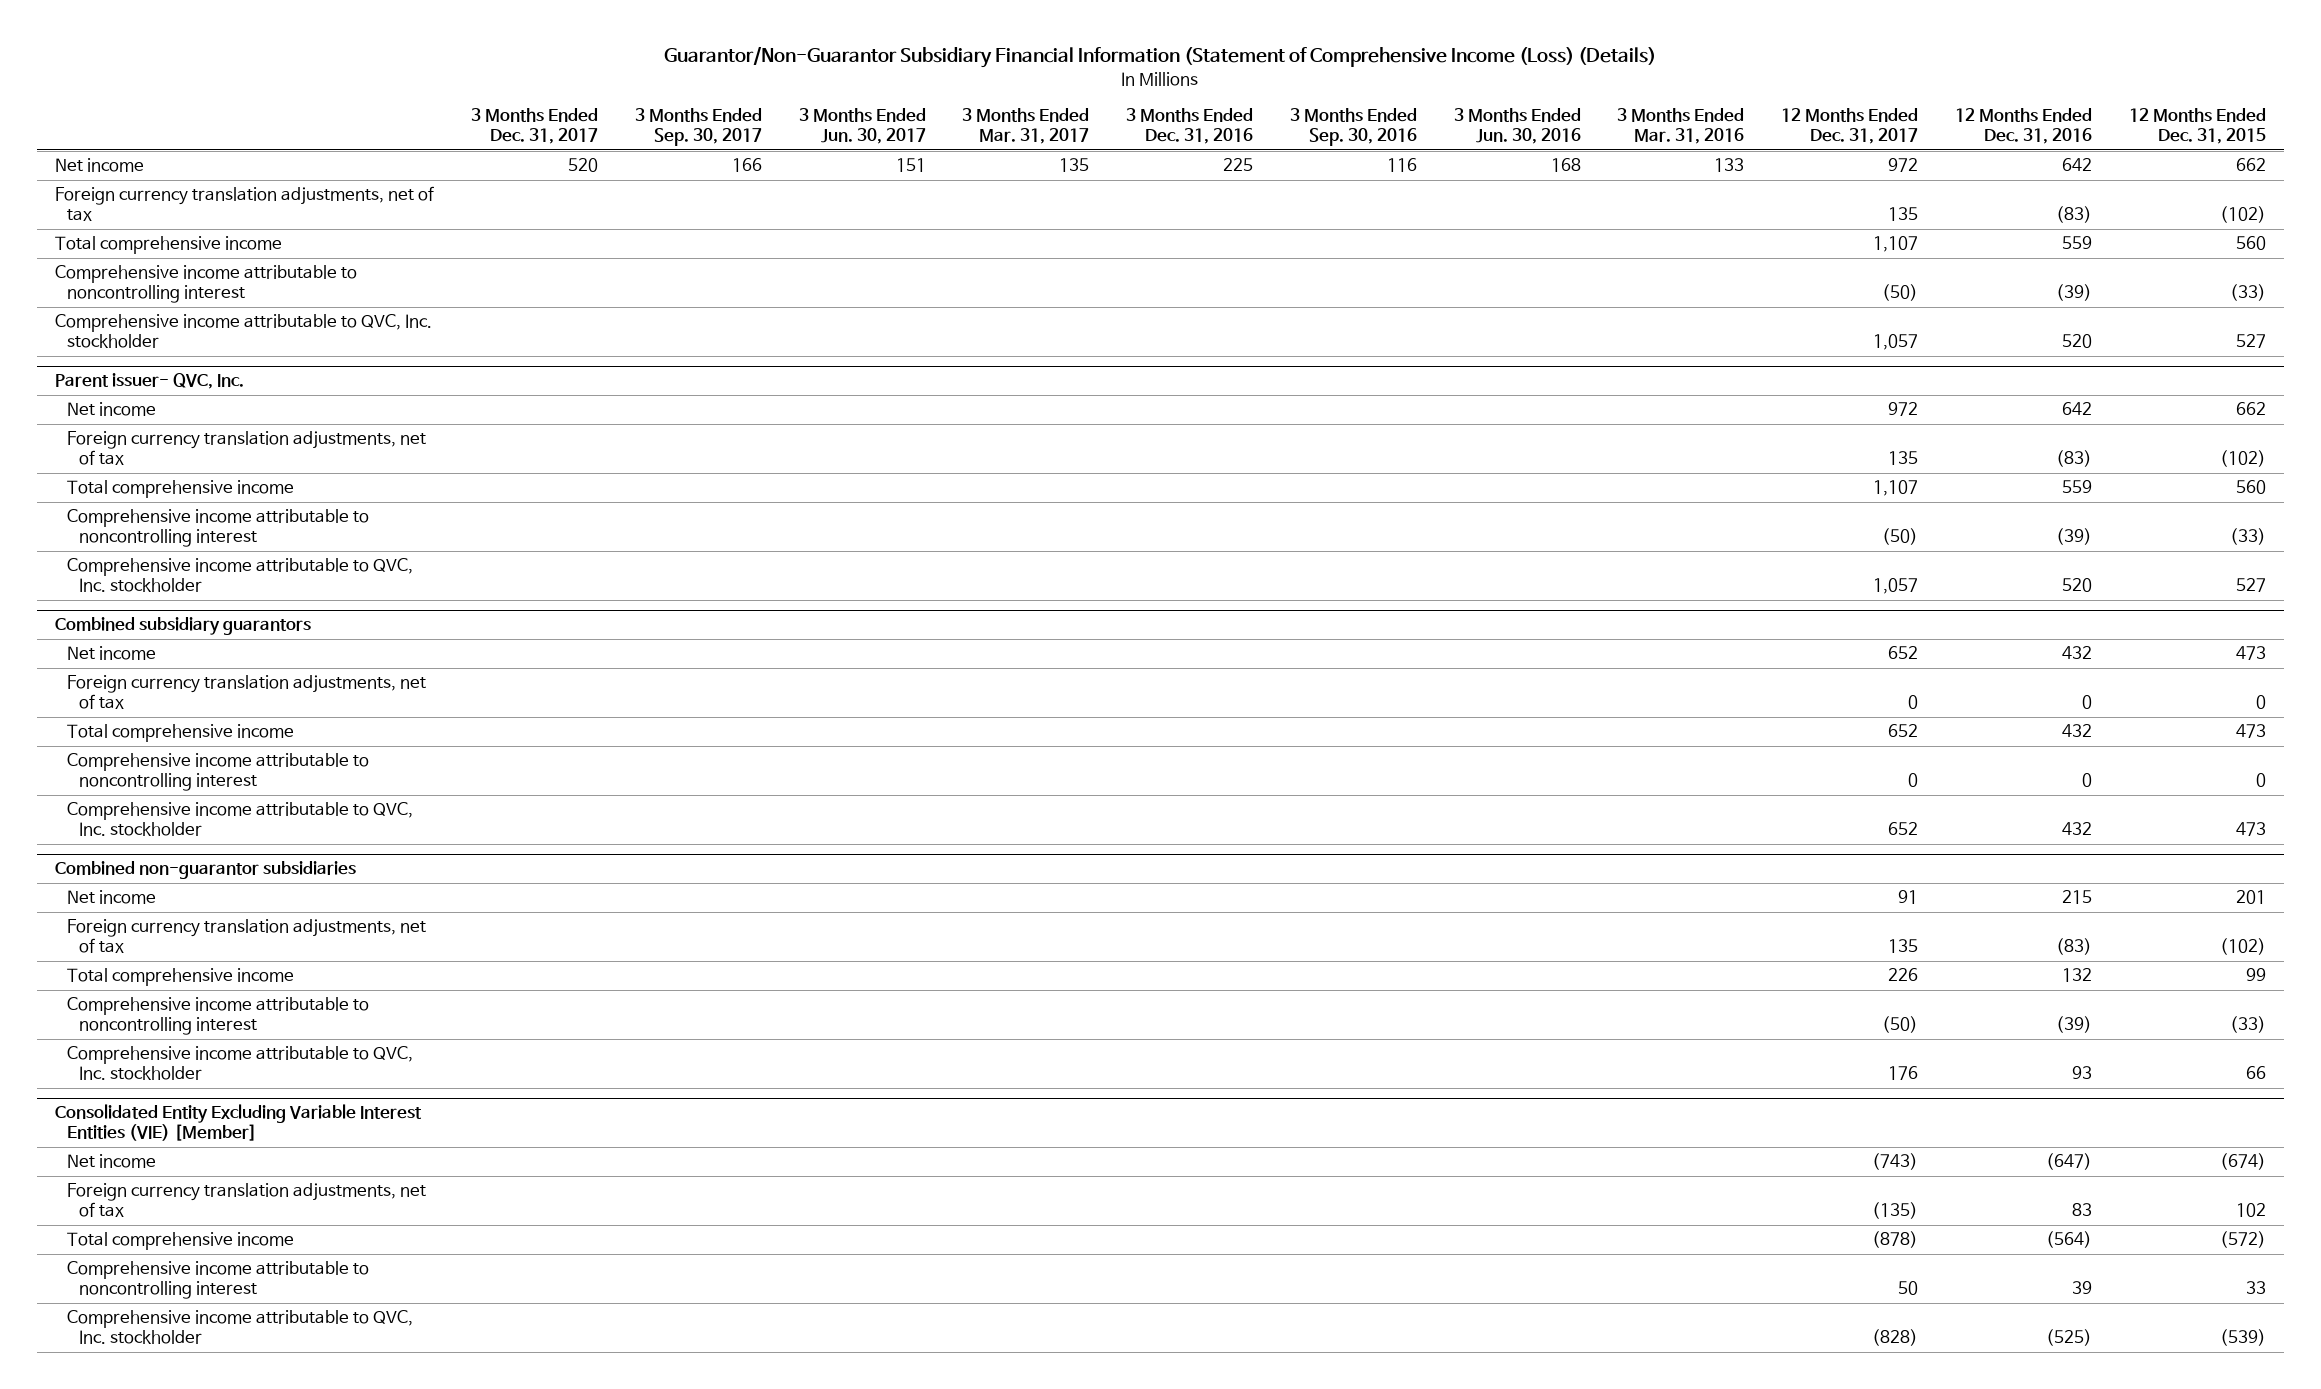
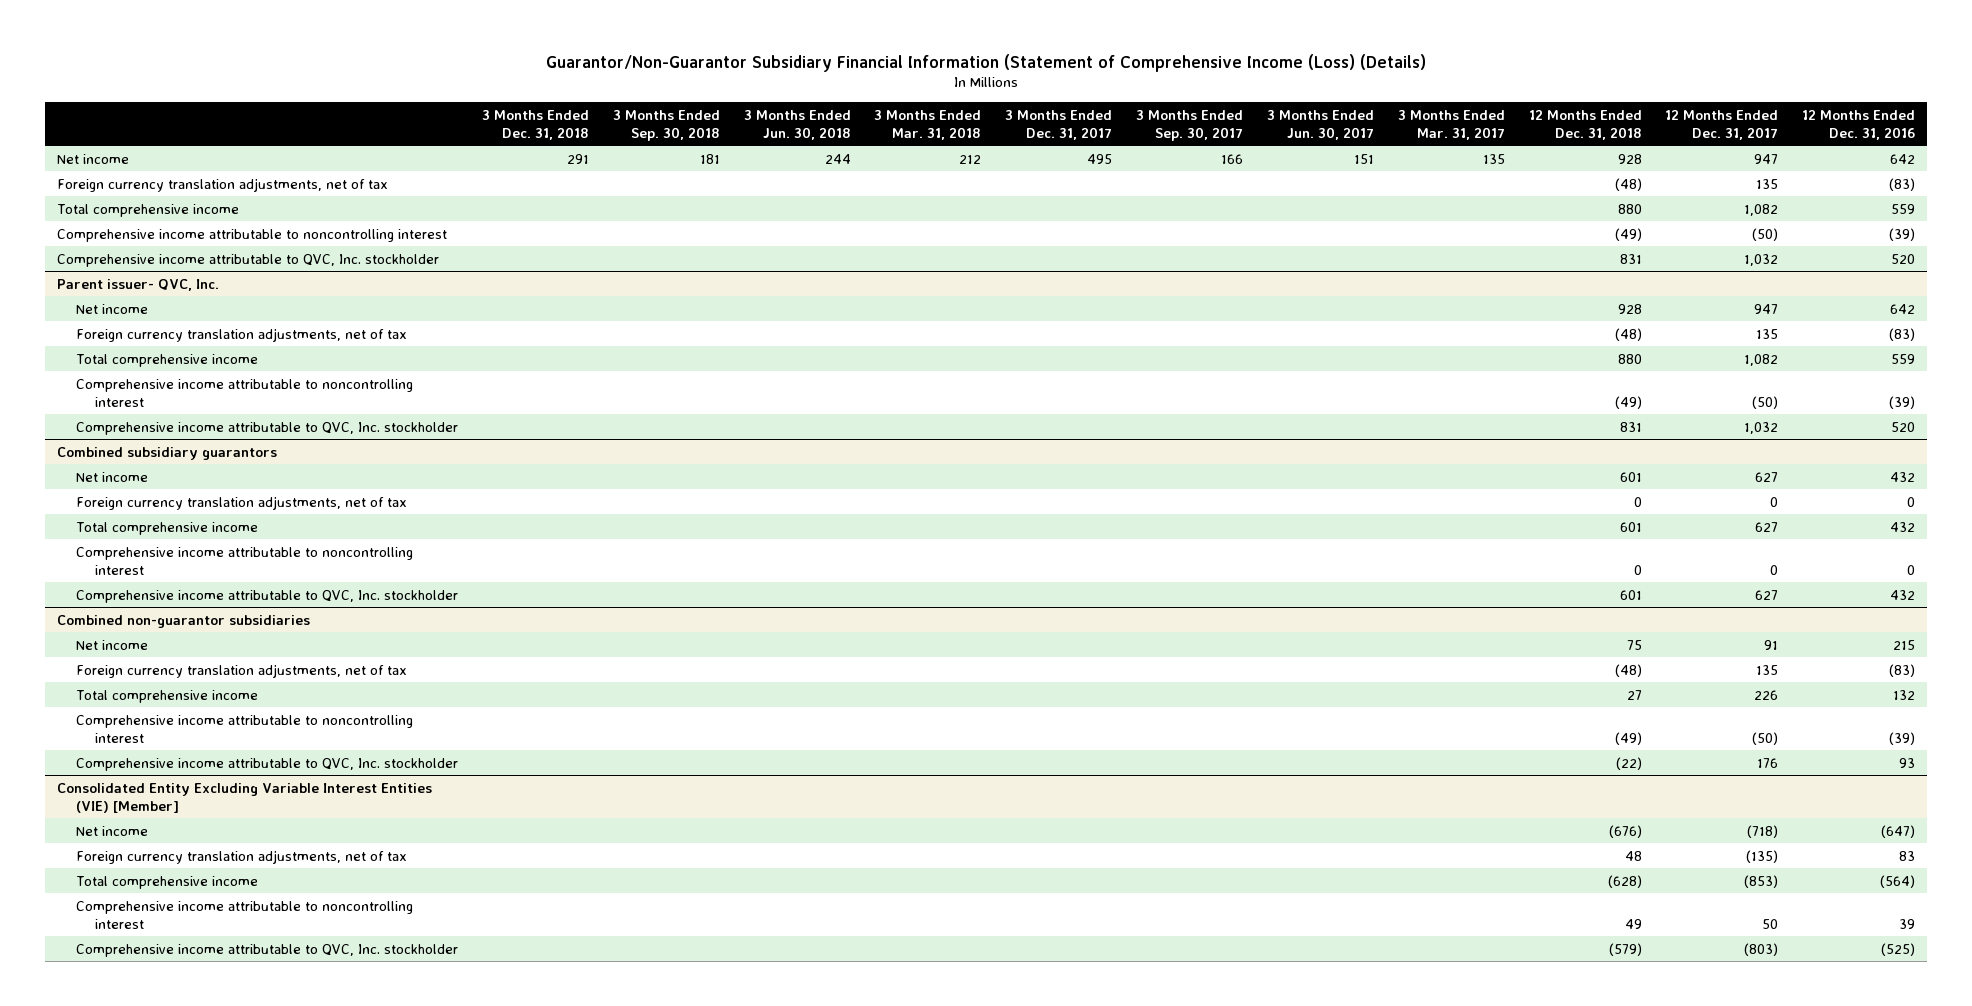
- | 3 Months Ended Dec. 31, 2017 | 3 Months Ended Sep. 30, 2017 | 3 Months Ended Jun. 30, 2017 | 3 Months Ended Mar. 31, 2017 | 3 Months Ended Dec. 31, 2016 | 3 Months Ended Sep. 30, 2016 | 3 Months Ended Jun. 30, 2016 | 3 Months Ended Mar. 31, 2016 | 12 Months Ended Dec. 31, 2017 | 12 Months Ended Dec. 31, 2016 | 12 Months Ended Dec. 31, 2015
+ | 3 Months Ended Dec. 31, 2018 | 3 Months Ended Sep. 30, 2018 | 3 Months Ended Jun. 30, 2018 | 3 Months Ended Mar. 31, 2018 | 3 Months Ended Dec. 31, 2017 | 3 Months Ended Sep. 30, 2017 | 3 Months Ended Jun. 30, 2017 | 3 Months Ended Mar. 31, 2017 | 12 Months Ended Dec. 31, 2018 | 12 Months Ended Dec. 31, 2017 | 12 Months Ended Dec. 31, 2016
- Net income | 520 | 166 | 151 | 135 | 225 | 116 | 168 | 133 | 972 | 642 | 662
+ Net income | 291 | 181 | 244 | 212 | 495 | 166 | 151 | 135 | 928 | 947 | 642
- Total comprehensive income | | | | | | | | | 1,107 | 559 | 560
+ Total comprehensive income | | | | | | | | | 880 | 1,082 | 559
- Comprehensive income attributable to QVC, Inc. stockholder | | | | | | | | | 1,057 | 520 | 527
+ Comprehensive income attributable to QVC, Inc. stockholder | | | | | | | | | 831 | 1,032 | 520
@ Parent issuer- QVC, Inc.
- Net income | | | | | | | | | 972 | 642 | 662
+ Net income | | | | | | | | | 928 | 947 | 642
- Total comprehensive income | | | | | | | | | 1,107 | 559 | 560
+ Total comprehensive income | | | | | | | | | 880 | 1,082 | 559
- Comprehensive income attributable to QVC, Inc. stockholder | | | | | | | | | 1,057 | 520 | 527
+ Comprehensive income attributable to QVC, Inc. stockholder | | | | | | | | | 831 | 1,032 | 520
@ Combined subsidiary guarantors
- Net income | | | | | | | | | 652 | 432 | 473
+ Net income | | | | | | | | | 601 | 627 | 432
- Total comprehensive income | | | | | | | | | 652 | 432 | 473
+ Total comprehensive income | | | | | | | | | 601 | 627 | 432
- Comprehensive income attributable to QVC, Inc. stockholder | | | | | | | | | 652 | 432 | 473
+ Comprehensive income attributable to QVC, Inc. stockholder | | | | | | | | | 601 | 627 | 432
@ Consolidated Entity Excluding Variable Interest Entities (VIE) [Member]
- Net income | | | | | | | | | (743) | (647) | (674)
+ Net income | | | | | | | | | (676) | (718) | (647)
- Total comprehensive income | | | | | | | | | (878) | (564) | (572)
+ Total comprehensive income | | | | | | | | | (628) | (853) | (564)
- Comprehensive income attributable to QVC, Inc. stockholder | | | | | | | | | (828) | (525) | (539)
+ Comprehensive income attributable to QVC, Inc. stockholder | | | | | | | | | (579) | (803) | (525)

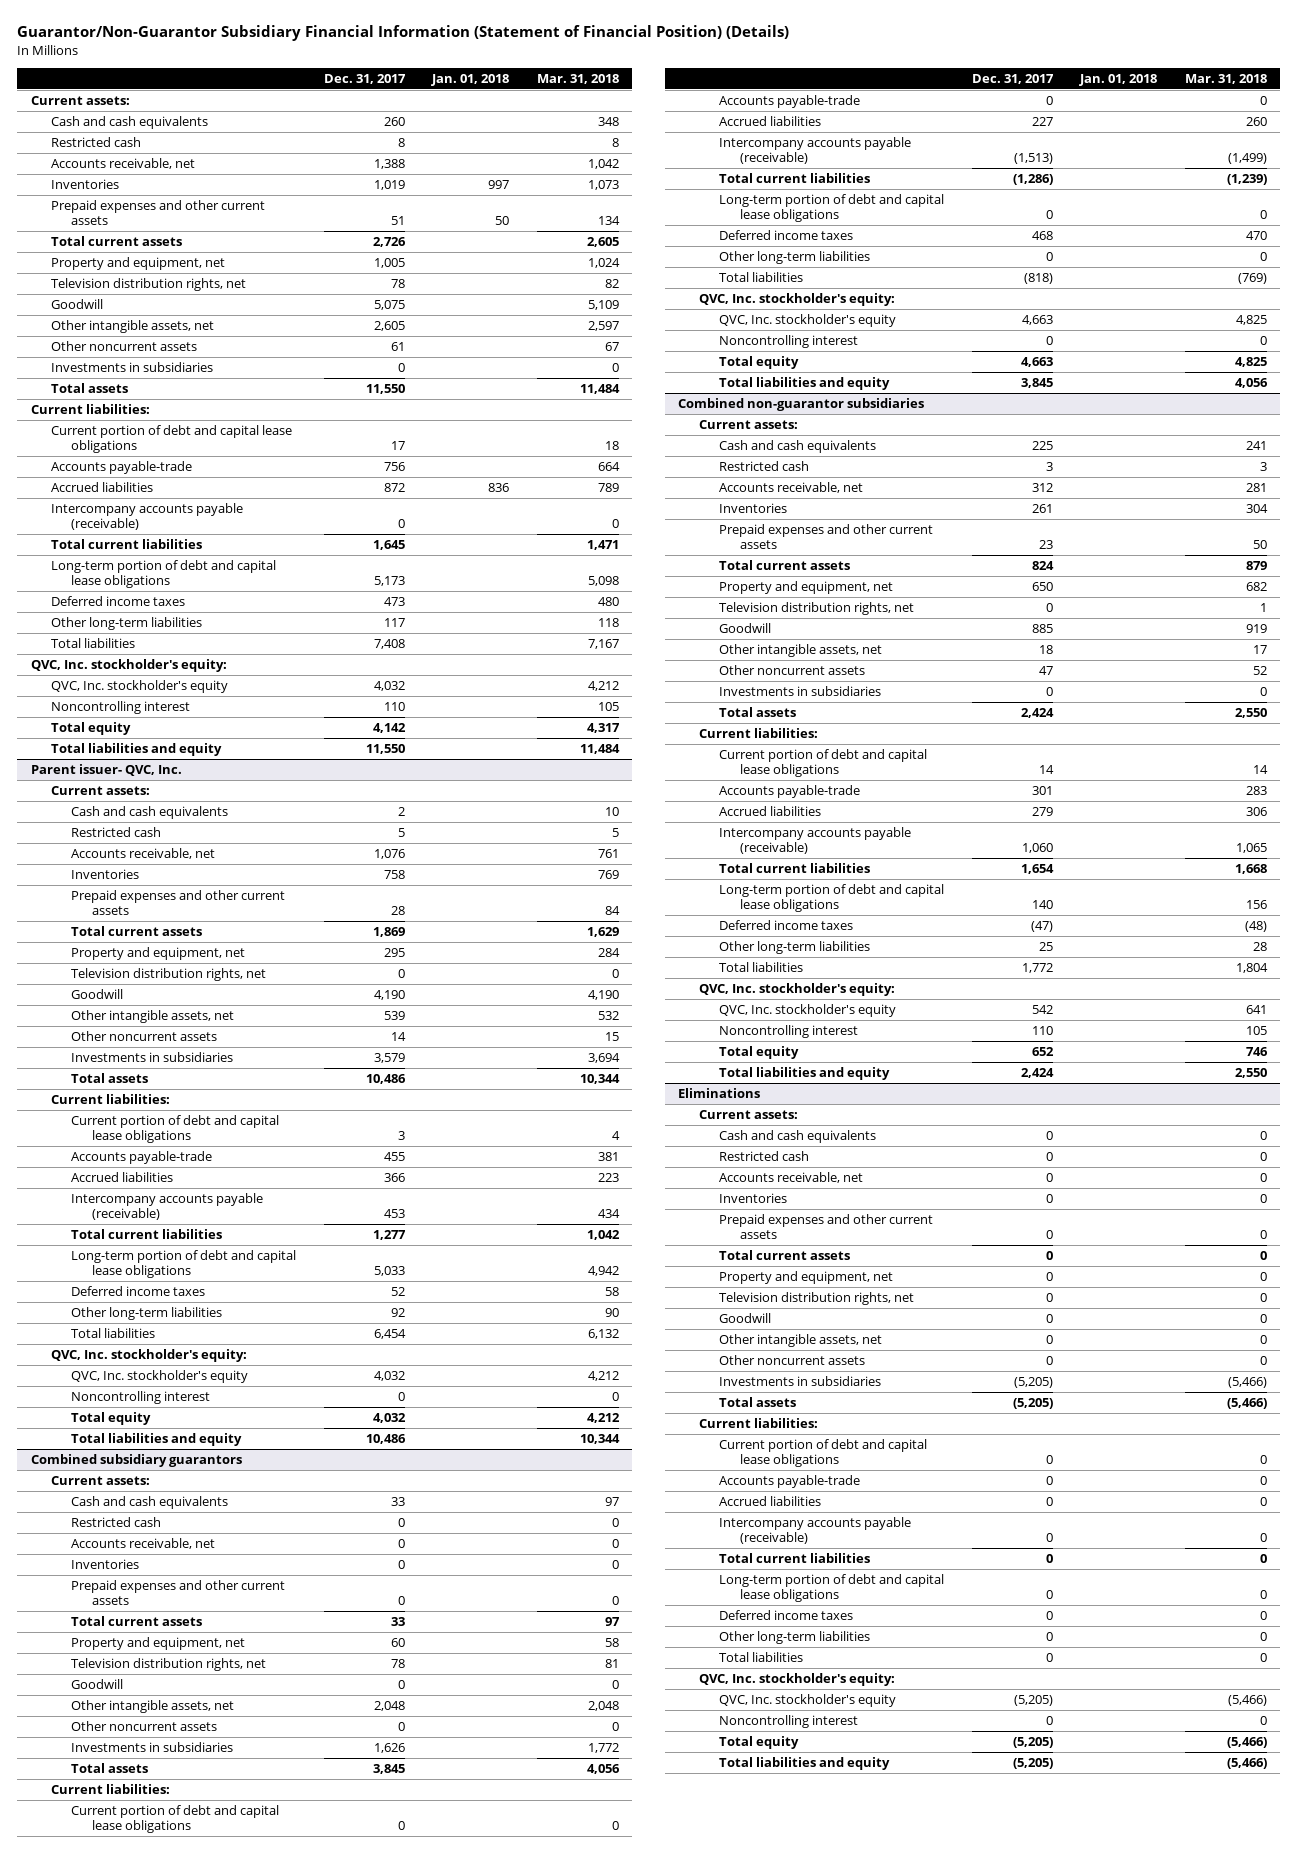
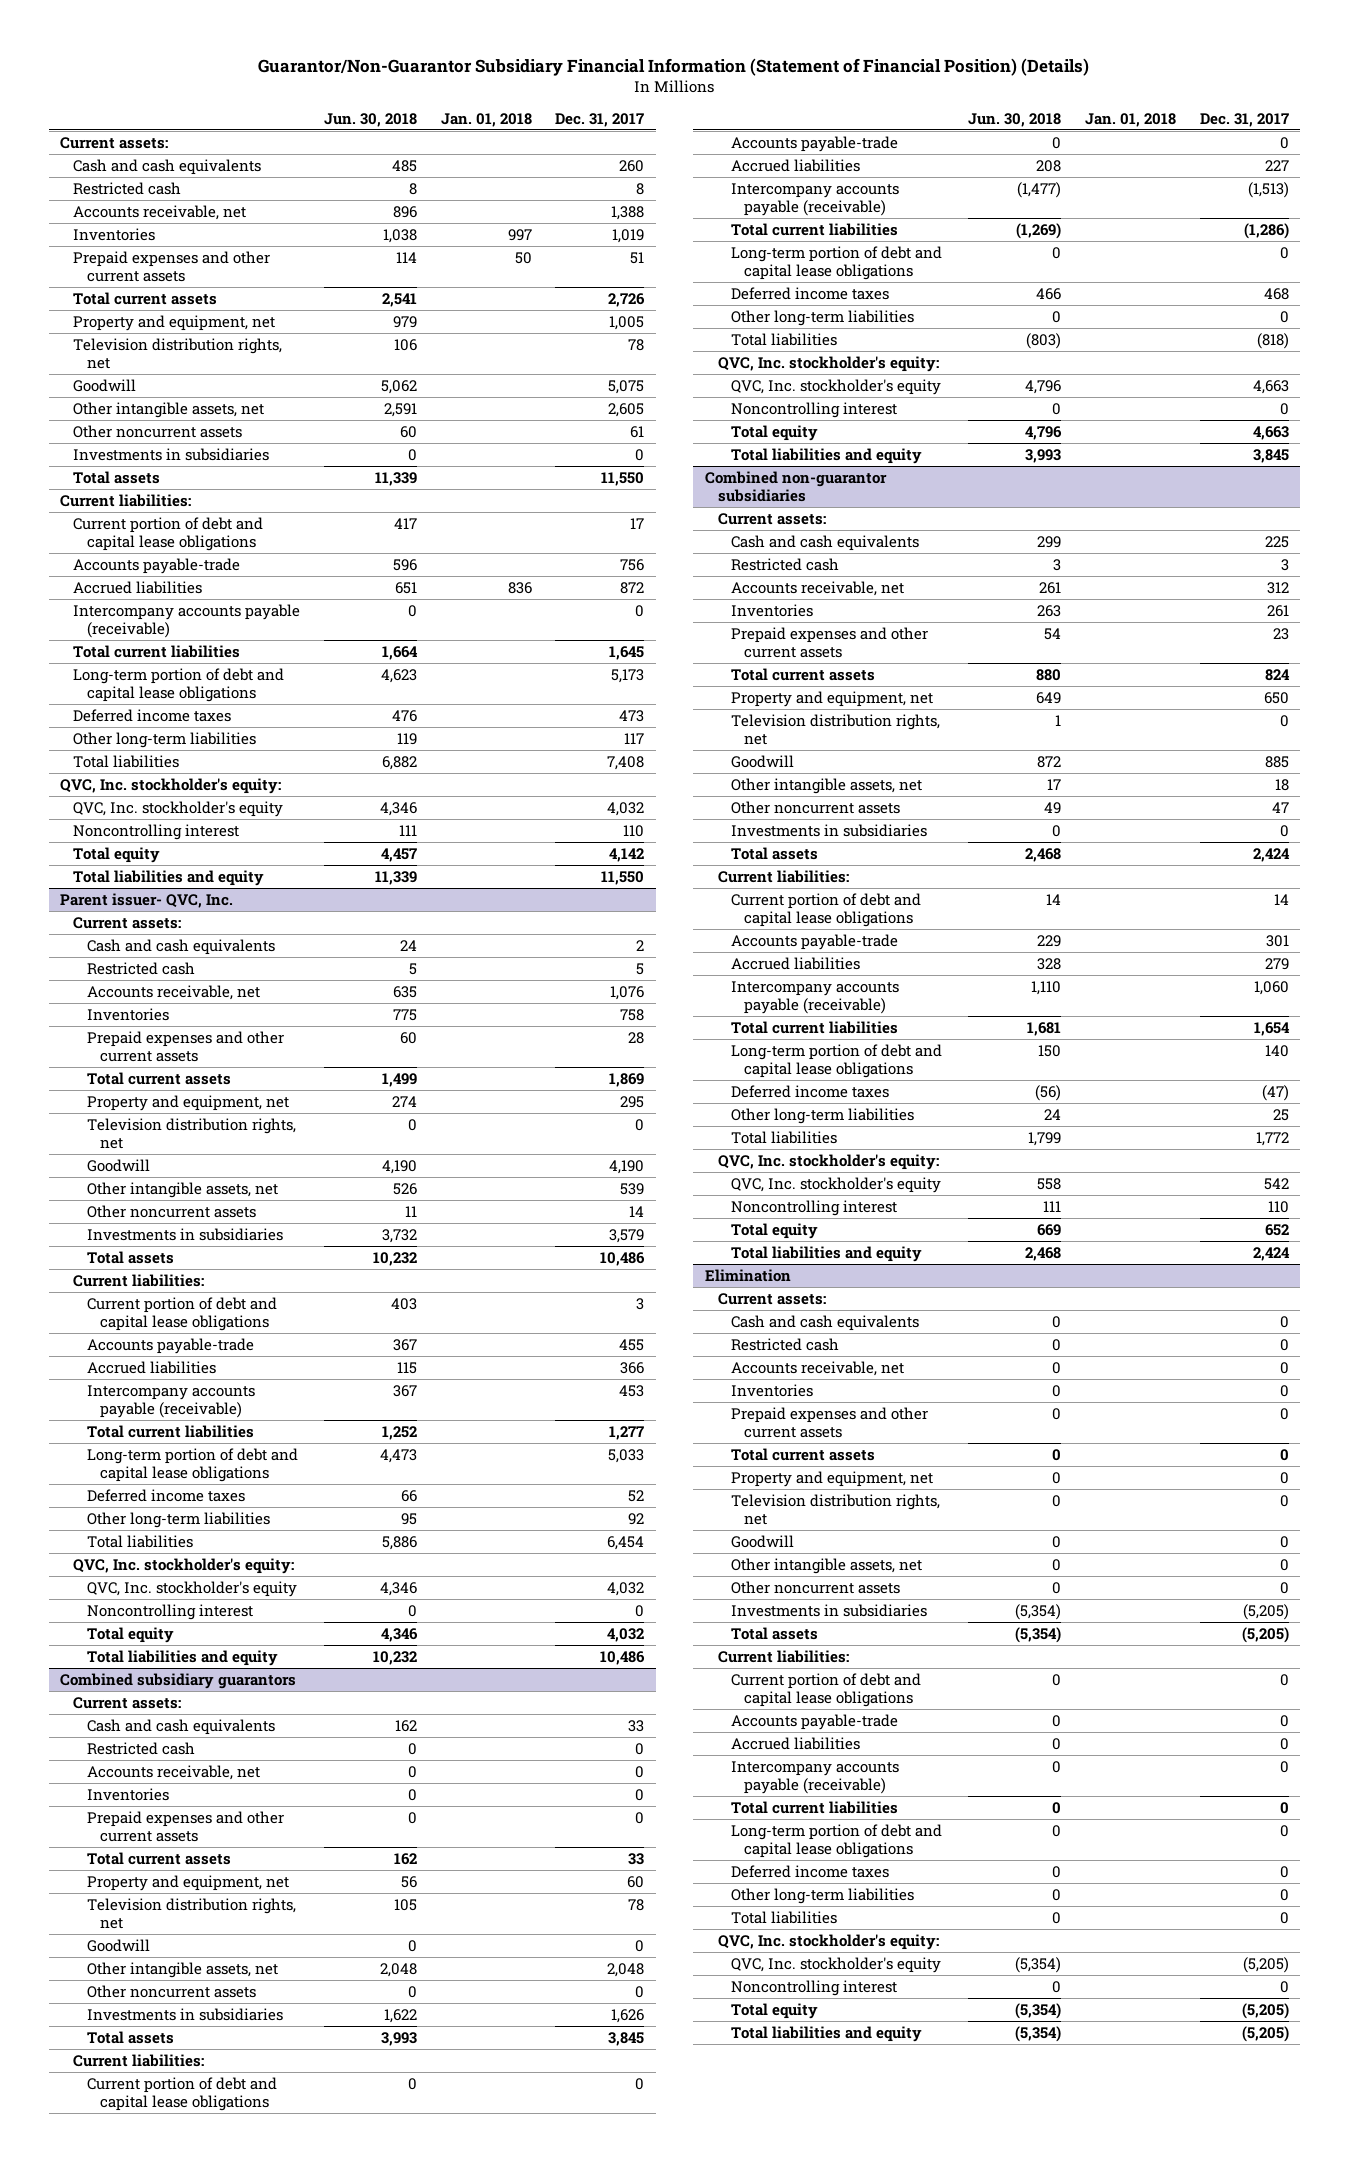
- | Dec. 31, 2017 | Jan. 01, 2018 | Mar. 31, 2018
+ | Jun. 30, 2018 | Jan. 01, 2018 | Dec. 31, 2017
- Eliminations
+ Elimination

